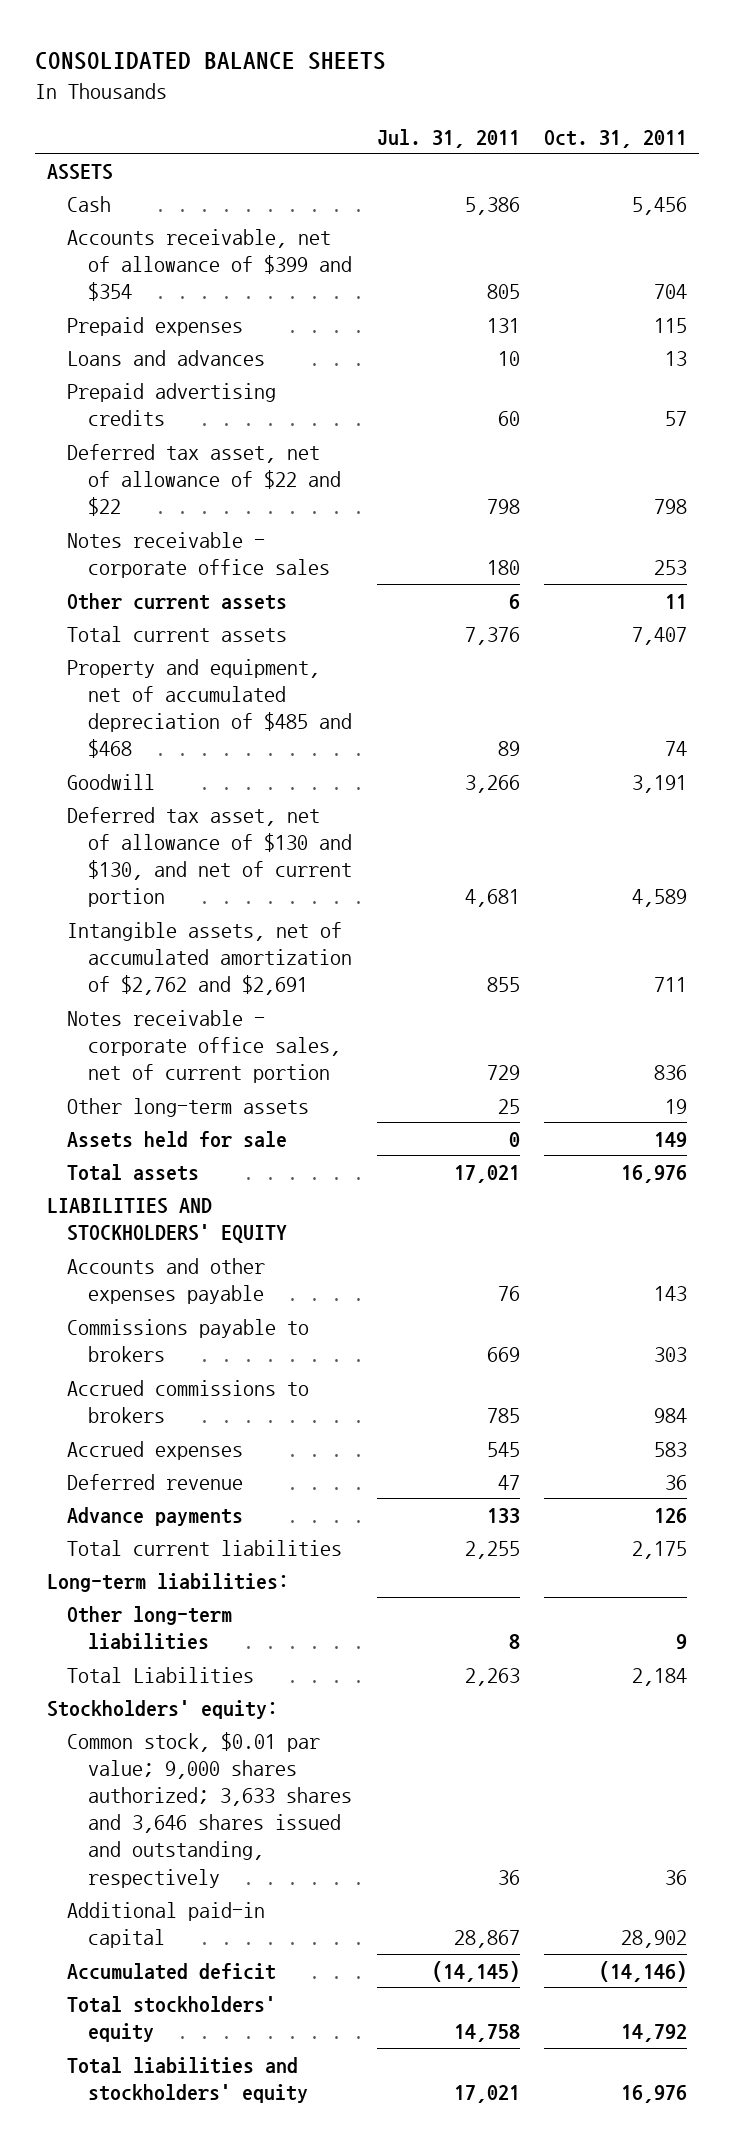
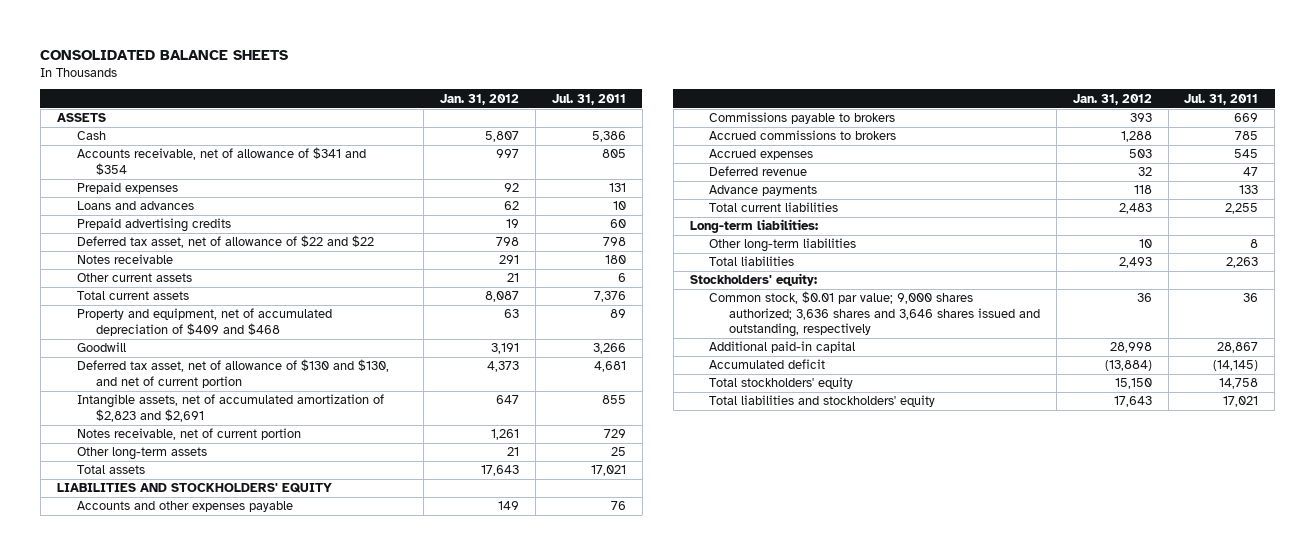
- | Jul. 31, 2011 | Oct. 31, 2011
+ | Jan. 31, 2012 | Jul. 31, 2011
- Accounts receivable, net of allowance of $399 and $354 | 805 | 704
+ Accounts receivable, net of allowance of $341 and $354 | 997 | 805
- Notes receivable - corporate office sales | 180 | 253
+ Notes receivable | 291 | 180
- Property and equipment, net of accumulated depreciation of $485 and $468 | 89 | 74
+ Property and equipment, net of accumulated depreciation of $409 and $468 | 63 | 89
- Intangible assets, net of accumulated amortization of $2,762 and $2,691 | 855 | 711
- Notes receivable - corporate office sales, net of current portion | 729 | 836
+ Intangible assets, net of accumulated amortization of $2,823 and $2,691 | 647 | 855
+ Notes receivable, net of current portion | 1,261 | 729
- Assets held for sale | 0 | 149
- Total Liabilities | 2,263 | 2,184
+ Total liabilities | 2,493 | 2,263
- Common stock, $0.01 par value; 9,000 shares authorized; 3,633 shares and 3,646 shares issued and outstanding, respectively | 36 | 36
+ Common stock, $0.01 par value; 9,000 shares authorized; 3,636 shares and 3,646 shares issued and outstanding, respectively | 36 | 36

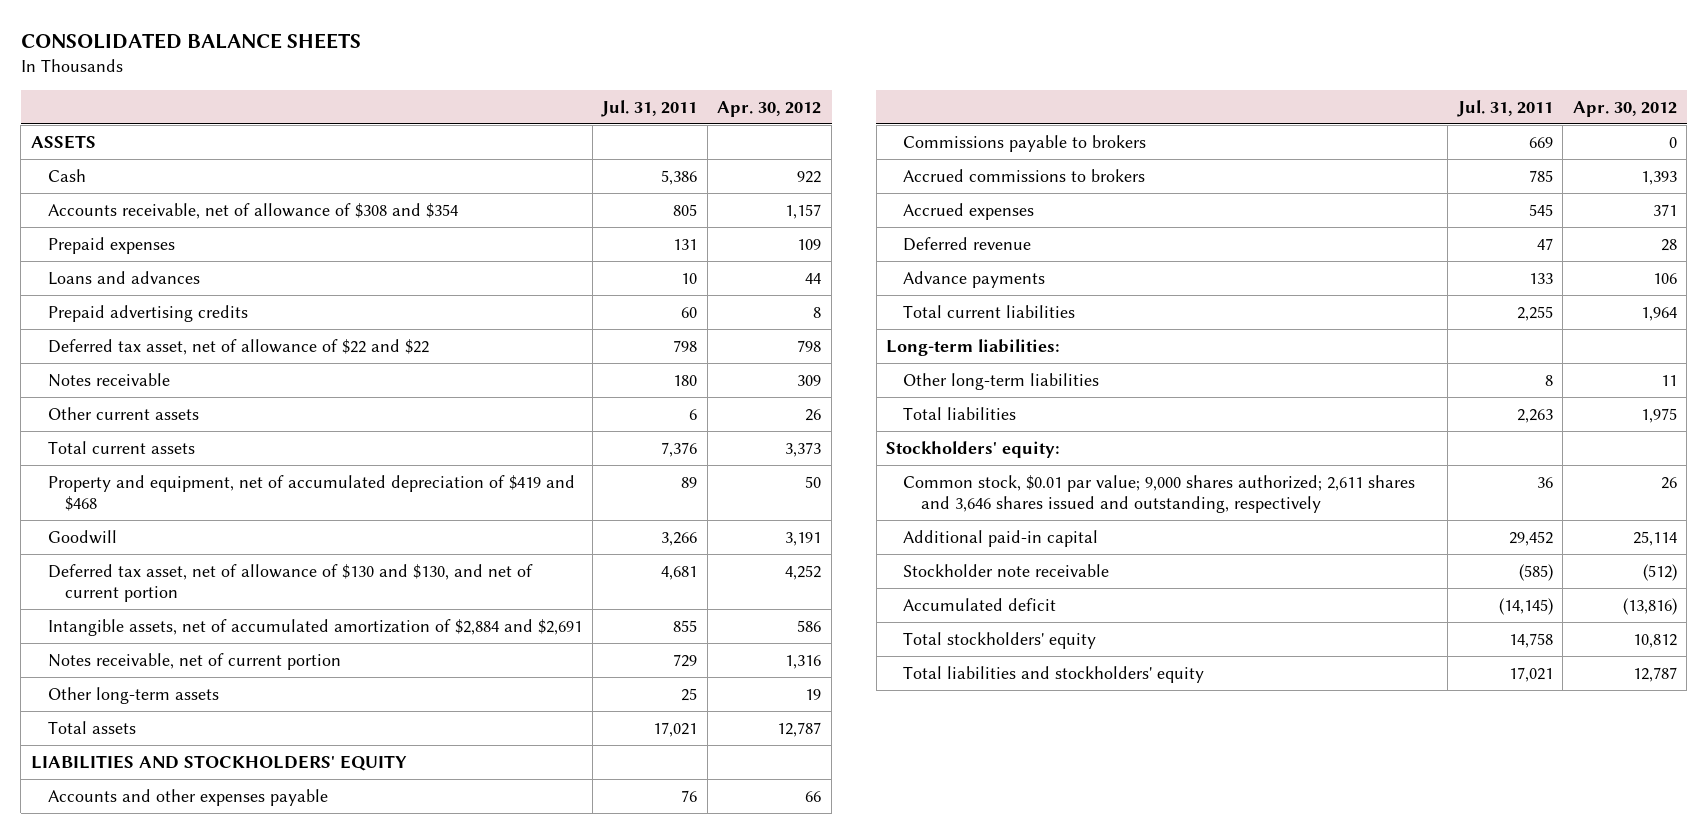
- | Jan. 31, 2012 | Jul. 31, 2011
+ | Jul. 31, 2011 | Apr. 30, 2012
- Accounts receivable, net of allowance of $341 and $354 | 997 | 805
+ Accounts receivable, net of allowance of $308 and $354 | 805 | 1,157
- Property and equipment, net of accumulated depreciation of $409 and $468 | 63 | 89
+ Property and equipment, net of accumulated depreciation of $419 and $468 | 89 | 50
- Intangible assets, net of accumulated amortization of $2,823 and $2,691 | 647 | 855
+ Intangible assets, net of accumulated amortization of $2,884 and $2,691 | 855 | 586
- Common stock, $0.01 par value; 9,000 shares authorized; 3,636 shares and 3,646 shares issued and outstanding, respectively | 36 | 36
- Additional paid-in capital | 28,998 | 28,867
+ Common stock, $0.01 par value; 9,000 shares authorized; 2,611 shares and 3,646 shares issued and outstanding, respectively | 36 | 26
+ Additional paid-in capital | 29,452 | 25,114
+ Stockholder note receivable | (585) | (512)

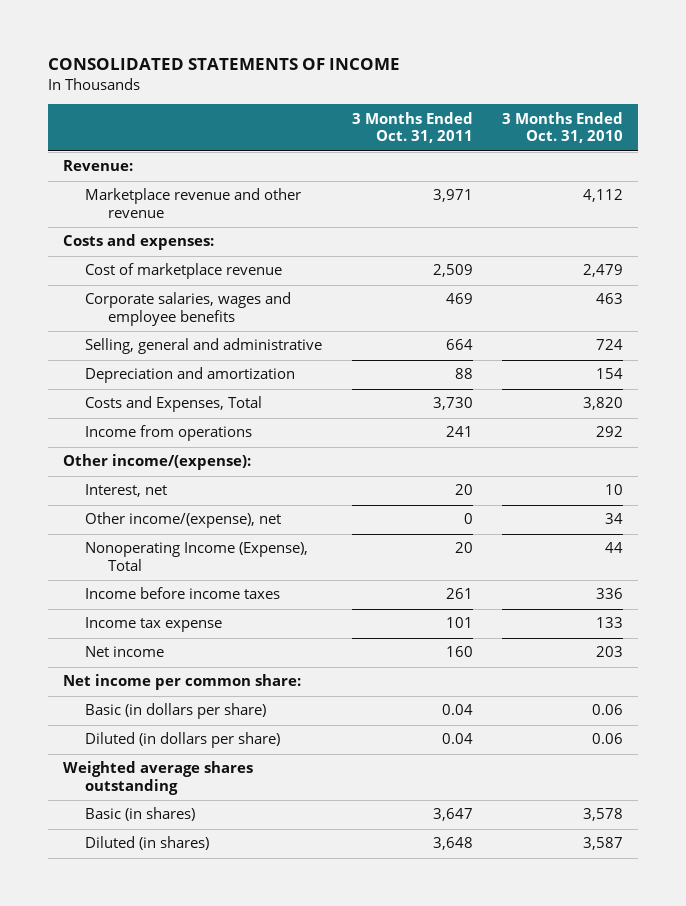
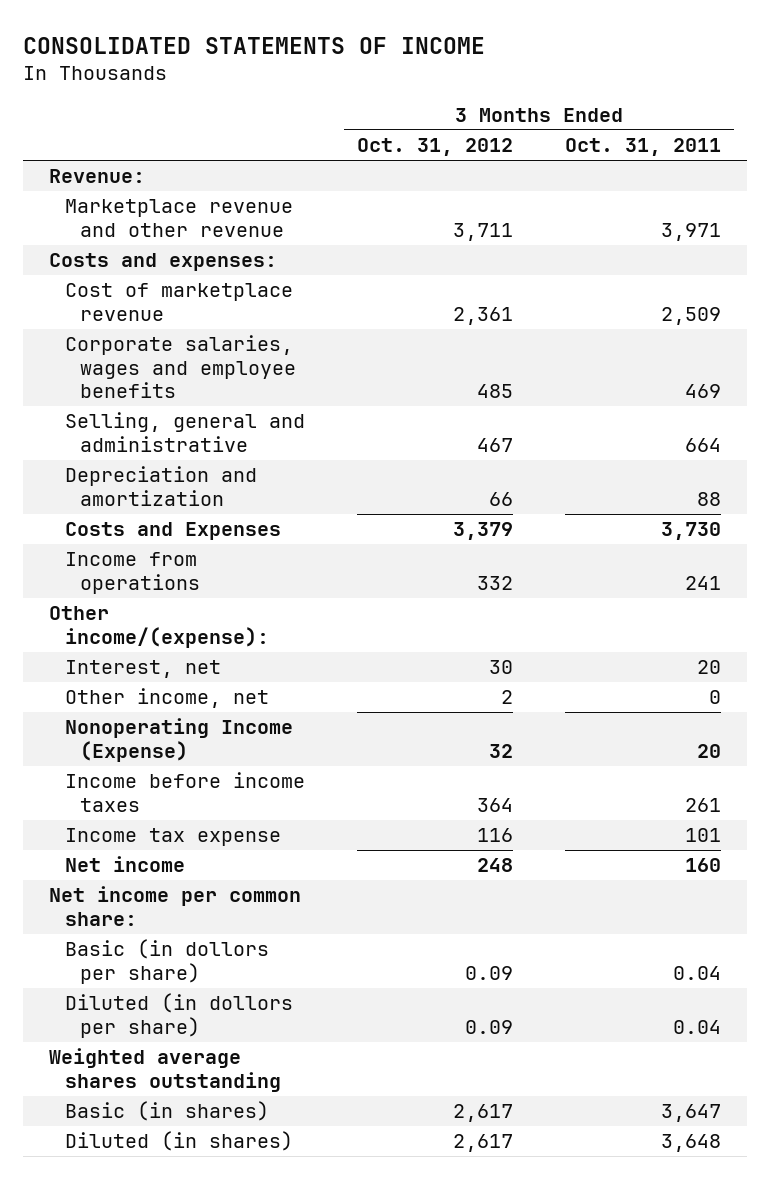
- | 3 Months Ended Oct. 31, 2011 | 3 Months Ended Oct. 31, 2010
+ | 3 Months Ended Oct. 31, 2012 | 3 Months Ended Oct. 31, 2011
- Costs and Expenses, Total | 3,730 | 3,820
+ Costs and Expenses | 3,379 | 3,730
- Other income/(expense), net | 0 | 34
- Nonoperating Income (Expense), Total | 20 | 44
+ Other income, net | 2 | 0
+ Nonoperating Income (Expense) | 32 | 20
- Basic (in dollars per share) | 0.04 | 0.06
- Diluted (in dollars per share) | 0.04 | 0.06
+ Basic (in dollors per share) | 0.09 | 0.04
+ Diluted (in dollors per share) | 0.09 | 0.04

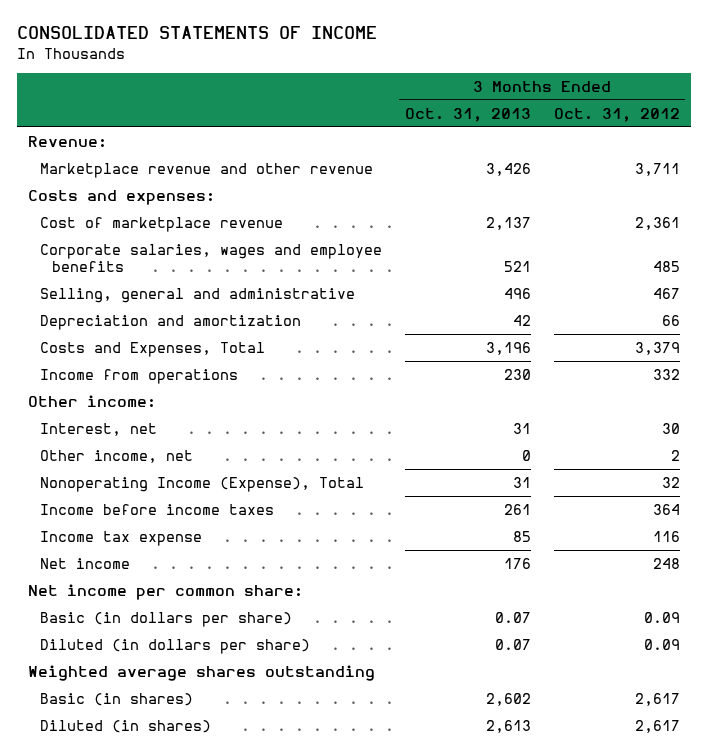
- | 3 Months Ended Oct. 31, 2012 | 3 Months Ended Oct. 31, 2011
+ | 3 Months Ended Oct. 31, 2013 | 3 Months Ended Oct. 31, 2012
- Costs and Expenses | 3,379 | 3,730
+ Costs and Expenses, Total | 3,196 | 3,379
- Other income/(expense):
+ Other income:
- Nonoperating Income (Expense) | 32 | 20
+ Nonoperating Income (Expense), Total | 31 | 32
- Basic (in dollors per share) | 0.09 | 0.04
- Diluted (in dollors per share) | 0.09 | 0.04
+ Basic (in dollars per share) | 0.07 | 0.09
+ Diluted (in dollars per share) | 0.07 | 0.09

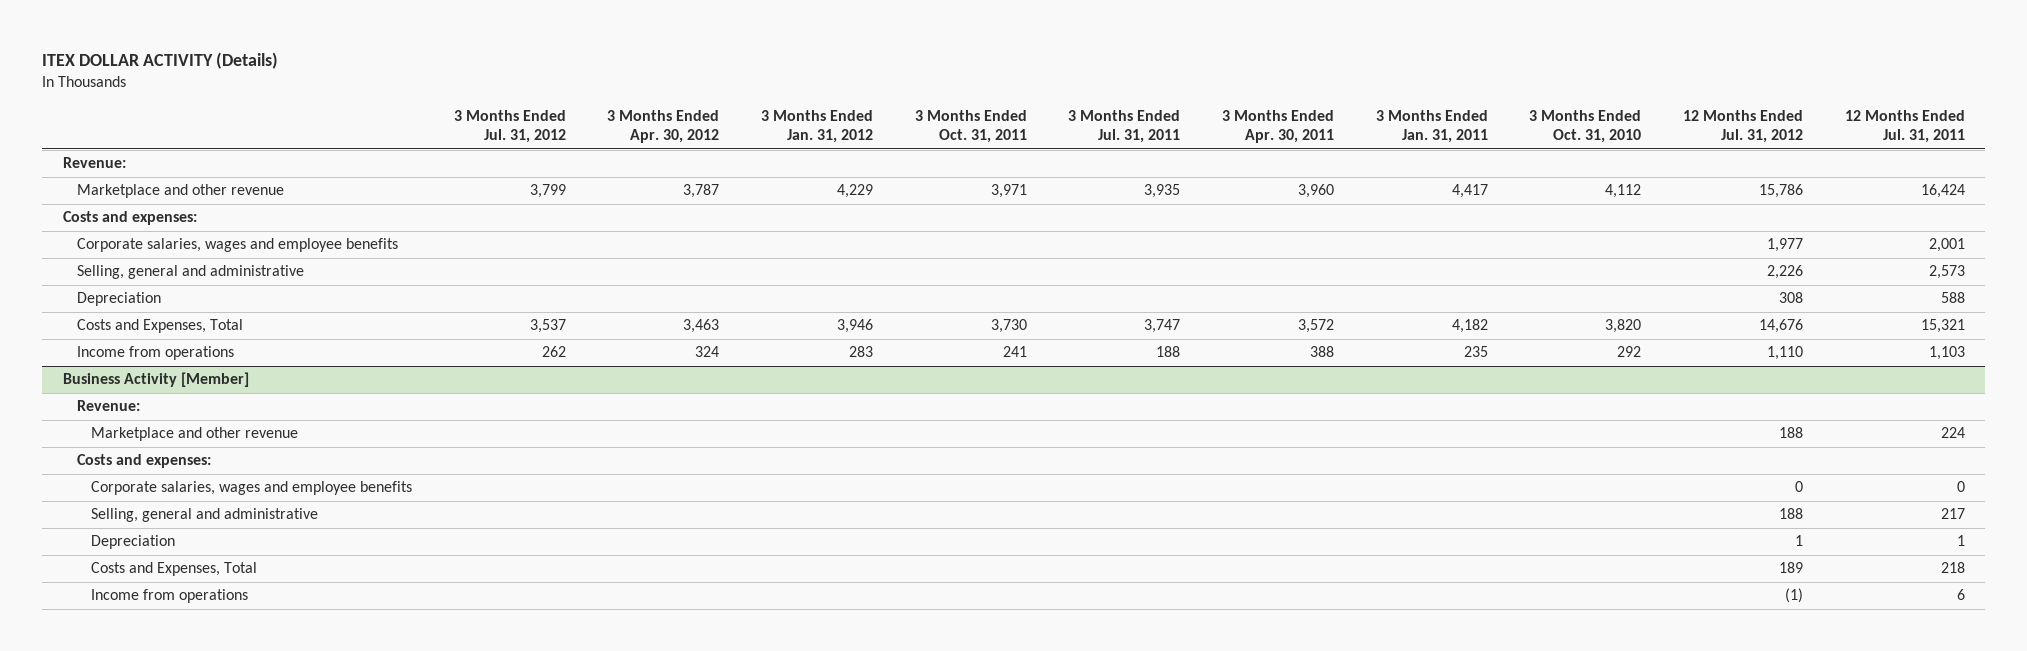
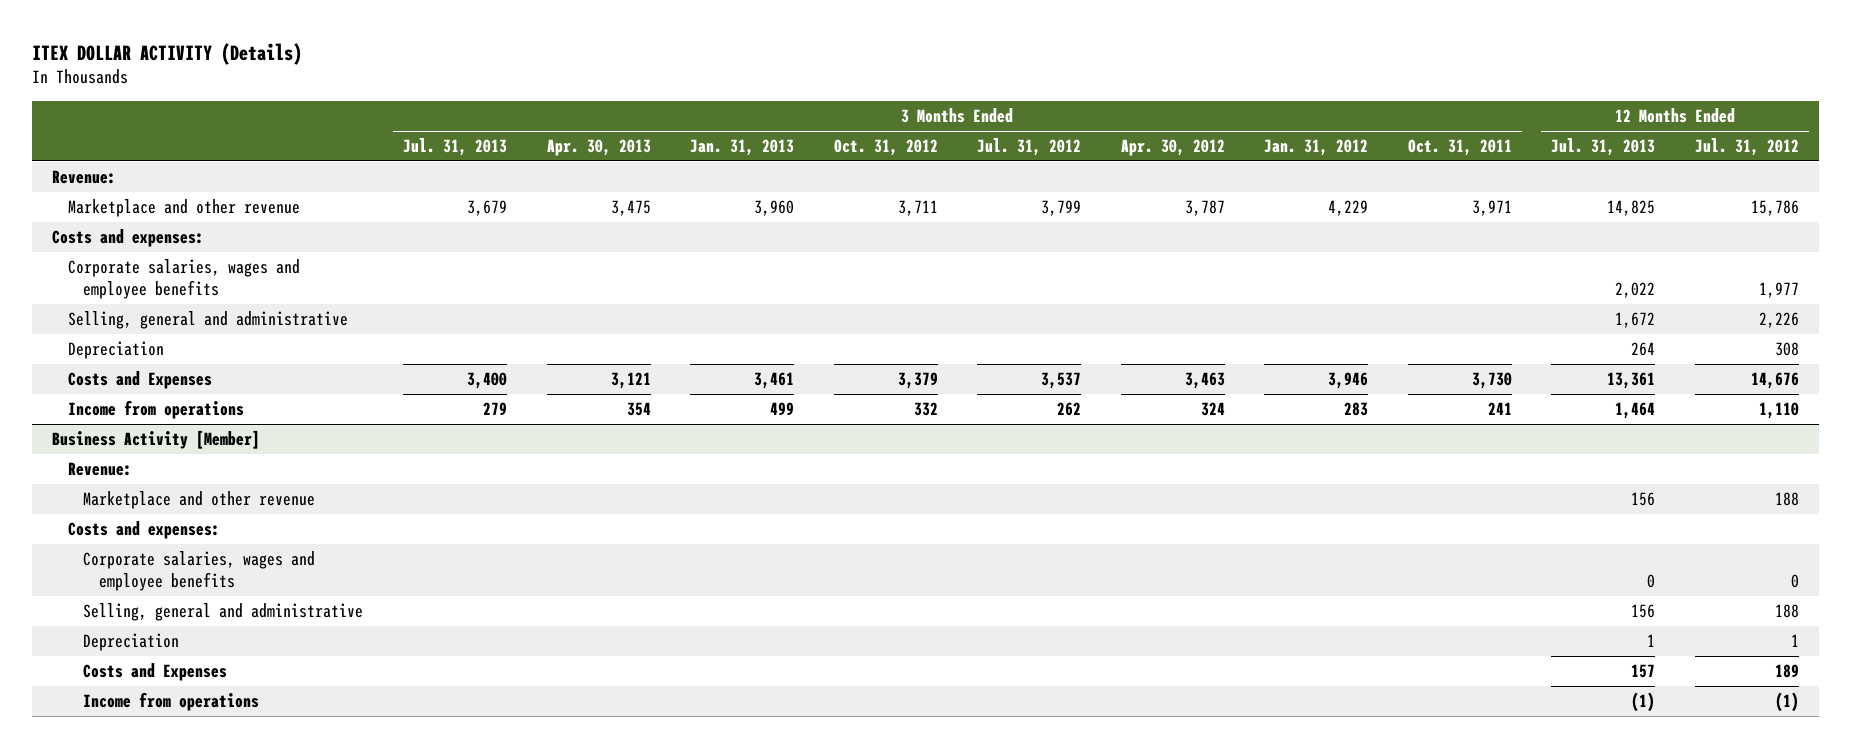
- | 3 Months Ended Jul. 31, 2012 | 3 Months Ended Apr. 30, 2012 | 3 Months Ended Jan. 31, 2012 | 3 Months Ended Oct. 31, 2011 | 3 Months Ended Jul. 31, 2011 | 3 Months Ended Apr. 30, 2011 | 3 Months Ended Jan. 31, 2011 | 3 Months Ended Oct. 31, 2010 | 12 Months Ended Jul. 31, 2012 | 12 Months Ended Jul. 31, 2011
+ | 3 Months Ended Jul. 31, 2013 | 3 Months Ended Apr. 30, 2013 | 3 Months Ended Jan. 31, 2013 | 3 Months Ended Oct. 31, 2012 | 3 Months Ended Jul. 31, 2012 | 3 Months Ended Apr. 30, 2012 | 3 Months Ended Jan. 31, 2012 | 3 Months Ended Oct. 31, 2011 | 12 Months Ended Jul. 31, 2013 | 12 Months Ended Jul. 31, 2012
- Costs and Expenses, Total | 3,537 | 3,463 | 3,946 | 3,730 | 3,747 | 3,572 | 4,182 | 3,820 | 14,676 | 15,321
+ Costs and Expenses | 3,400 | 3,121 | 3,461 | 3,379 | 3,537 | 3,463 | 3,946 | 3,730 | 13,361 | 14,676
@ Business Activity [Member]
- Costs and Expenses, Total | | | | | | | | | 189 | 218
+ Costs and Expenses | | | | | | | | | 157 | 189

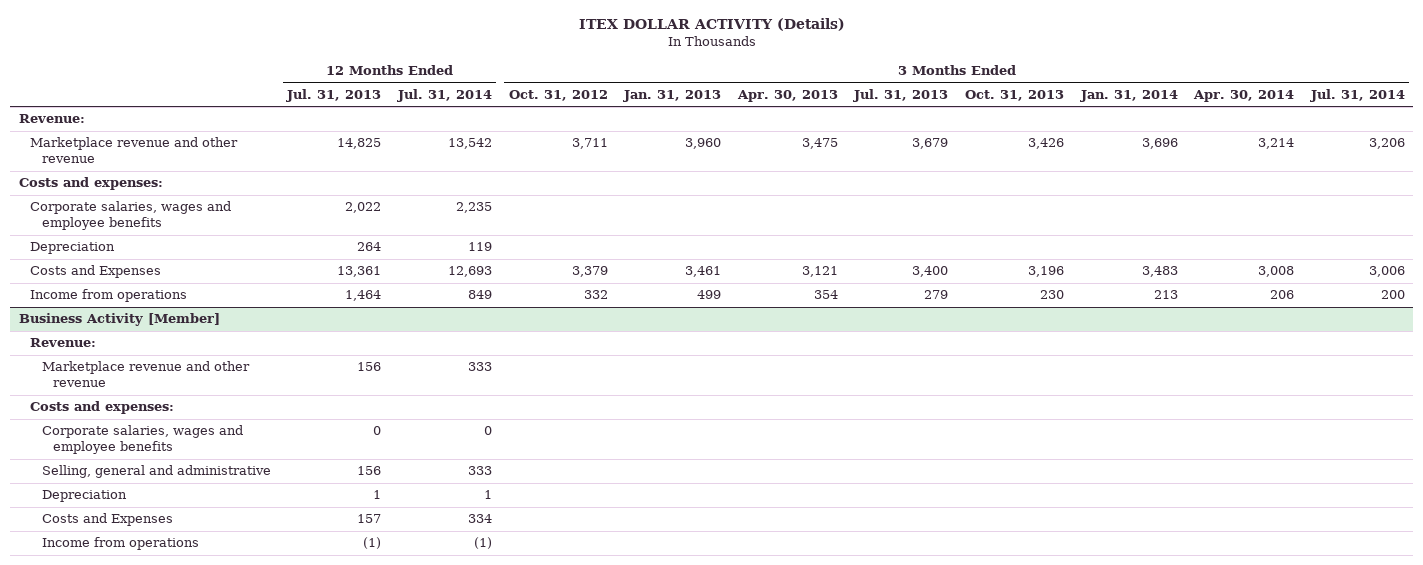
- | 3 Months Ended Jul. 31, 2013 | 3 Months Ended Apr. 30, 2013 | 3 Months Ended Jan. 31, 2013 | 3 Months Ended Oct. 31, 2012 | 3 Months Ended Jul. 31, 2012 | 3 Months Ended Apr. 30, 2012 | 3 Months Ended Jan. 31, 2012 | 3 Months Ended Oct. 31, 2011 | 12 Months Ended Jul. 31, 2013 | 12 Months Ended Jul. 31, 2012
+ | 12 Months Ended Jul. 31, 2013 | 12 Months Ended Jul. 31, 2014 | 3 Months Ended Oct. 31, 2012 | 3 Months Ended Jan. 31, 2013 | 3 Months Ended Apr. 30, 2013 | 3 Months Ended Jul. 31, 2013 | 3 Months Ended Oct. 31, 2013 | 3 Months Ended Jan. 31, 2014 | 3 Months Ended Apr. 30, 2014 | 3 Months Ended Jul. 31, 2014
- Marketplace and other revenue | 3,679 | 3,475 | 3,960 | 3,711 | 3,799 | 3,787 | 4,229 | 3,971 | 14,825 | 15,786
+ Marketplace revenue and other revenue | 14,825 | 13,542 | 3,711 | 3,960 | 3,475 | 3,679 | 3,426 | 3,696 | 3,214 | 3,206
- Selling, general and administrative | | | | | | | | | 1,672 | 2,226
@ Business Activity [Member]
- Marketplace and other revenue | | | | | | | | | 156 | 188
+ Marketplace revenue and other revenue | 156 | 333 | | | | | | | |

